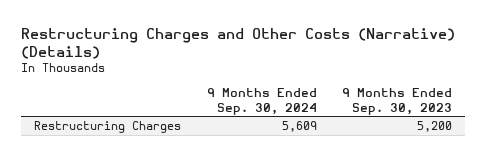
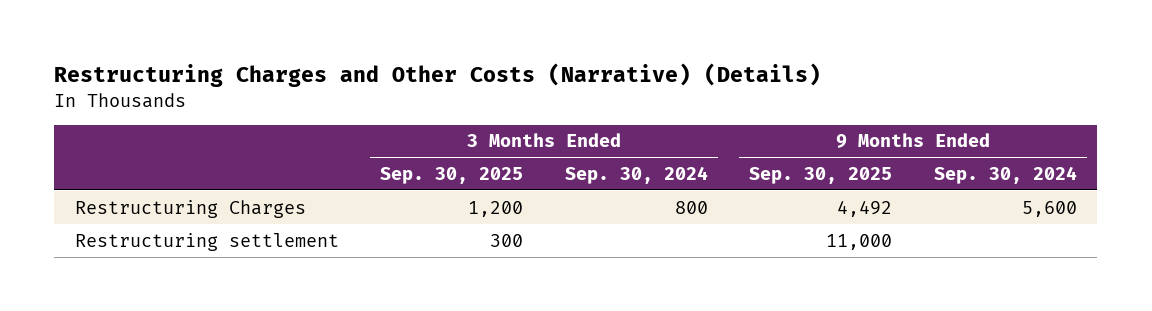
- | 9 Months Ended Sep. 30, 2024 | 9 Months Ended Sep. 30, 2023
+ | 3 Months Ended Sep. 30, 2025 | 3 Months Ended Sep. 30, 2024 | 9 Months Ended Sep. 30, 2025 | 9 Months Ended Sep. 30, 2024
- Restructuring Charges | 5,609 | 5,200
+ Restructuring Charges | 1,200 | 800 | 4,492 | 5,600
+ Restructuring settlement | 300 | | 11,000 |

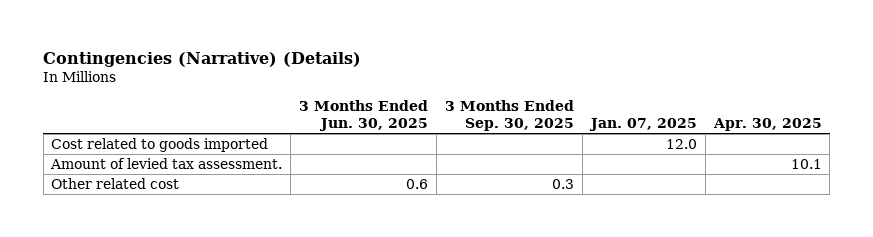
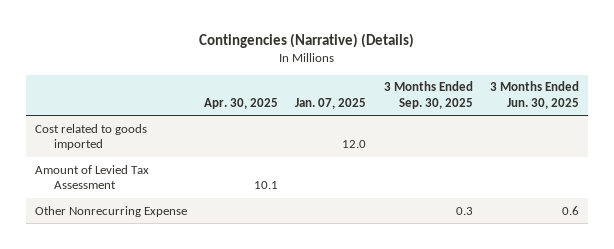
- | 3 Months Ended Jun. 30, 2025 | 3 Months Ended Sep. 30, 2025 | Jan. 07, 2025 | Apr. 30, 2025
+ | Apr. 30, 2025 | Jan. 07, 2025 | 3 Months Ended Sep. 30, 2025 | 3 Months Ended Jun. 30, 2025
- Amount of levied tax assessment. | | | | 10.1
- Other related cost | 0.6 | 0.3 | |
+ Amount of Levied Tax Assessment | 10.1 | | |
+ Other Nonrecurring Expense | | | 0.3 | 0.6

